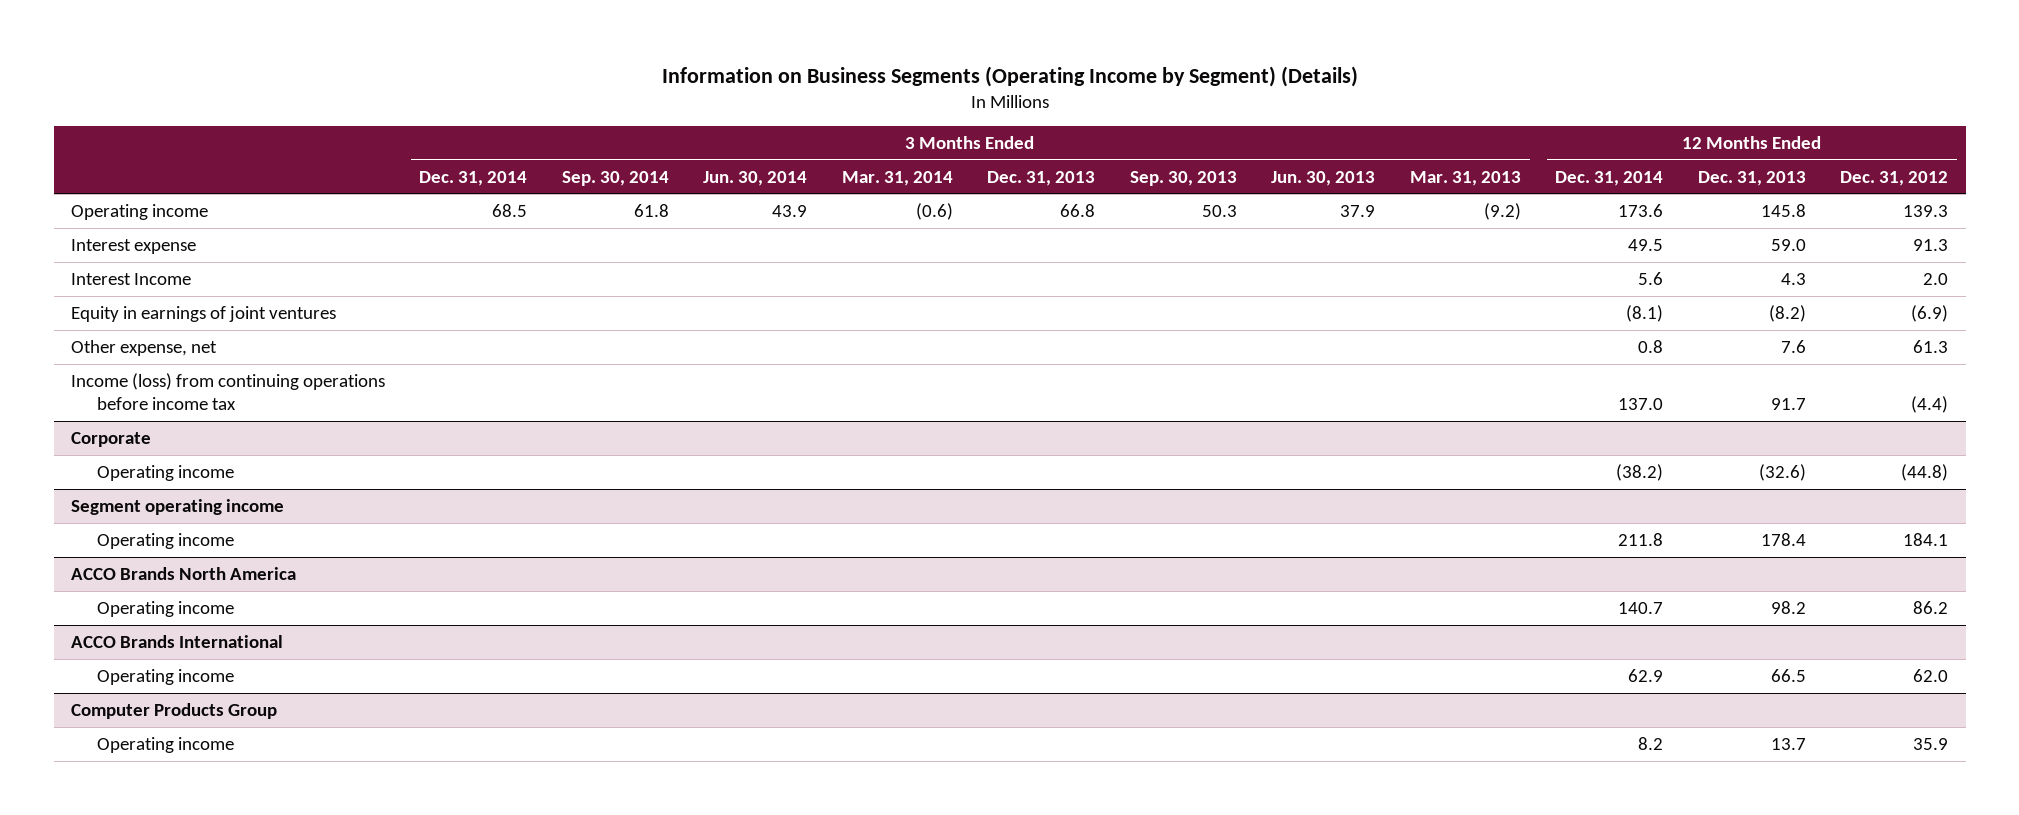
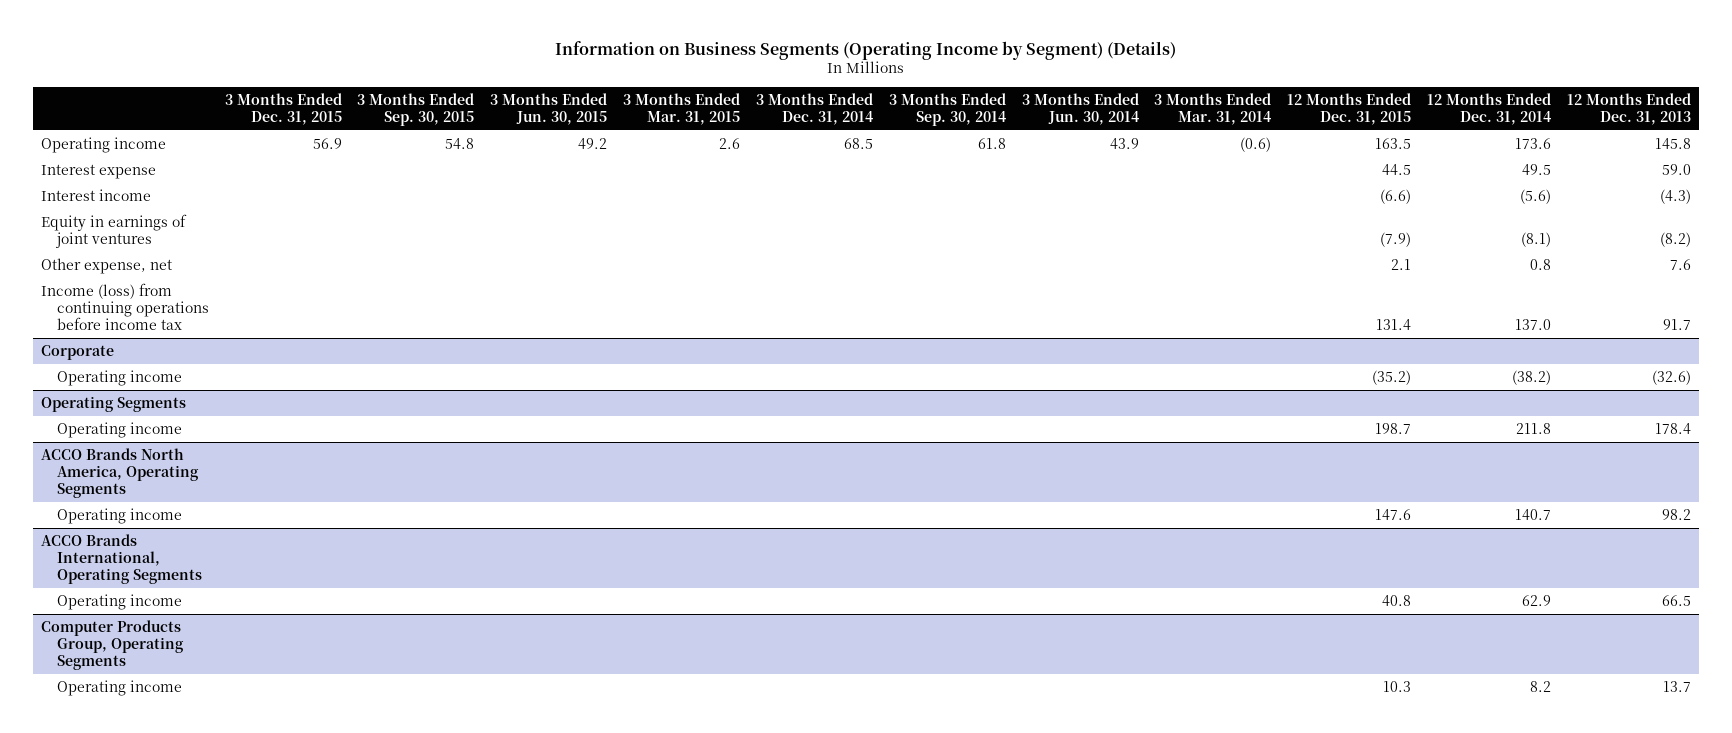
- | 3 Months Ended Dec. 31, 2014 | 3 Months Ended Sep. 30, 2014 | 3 Months Ended Jun. 30, 2014 | 3 Months Ended Mar. 31, 2014 | 3 Months Ended Dec. 31, 2013 | 3 Months Ended Sep. 30, 2013 | 3 Months Ended Jun. 30, 2013 | 3 Months Ended Mar. 31, 2013 | 12 Months Ended Dec. 31, 2014 | 12 Months Ended Dec. 31, 2013 | 12 Months Ended Dec. 31, 2012
+ | 3 Months Ended Dec. 31, 2015 | 3 Months Ended Sep. 30, 2015 | 3 Months Ended Jun. 30, 2015 | 3 Months Ended Mar. 31, 2015 | 3 Months Ended Dec. 31, 2014 | 3 Months Ended Sep. 30, 2014 | 3 Months Ended Jun. 30, 2014 | 3 Months Ended Mar. 31, 2014 | 12 Months Ended Dec. 31, 2015 | 12 Months Ended Dec. 31, 2014 | 12 Months Ended Dec. 31, 2013
- Interest Income | | | | | | | | | 5.6 | 4.3 | 2.0
+ Interest income | | | | | | | | | (6.6) | (5.6) | (4.3)
- Segment operating income
+ Operating Segments
- ACCO Brands North America
+ ACCO Brands North America, Operating Segments
- ACCO Brands International
+ ACCO Brands International, Operating Segments
- Computer Products Group
+ Computer Products Group, Operating Segments

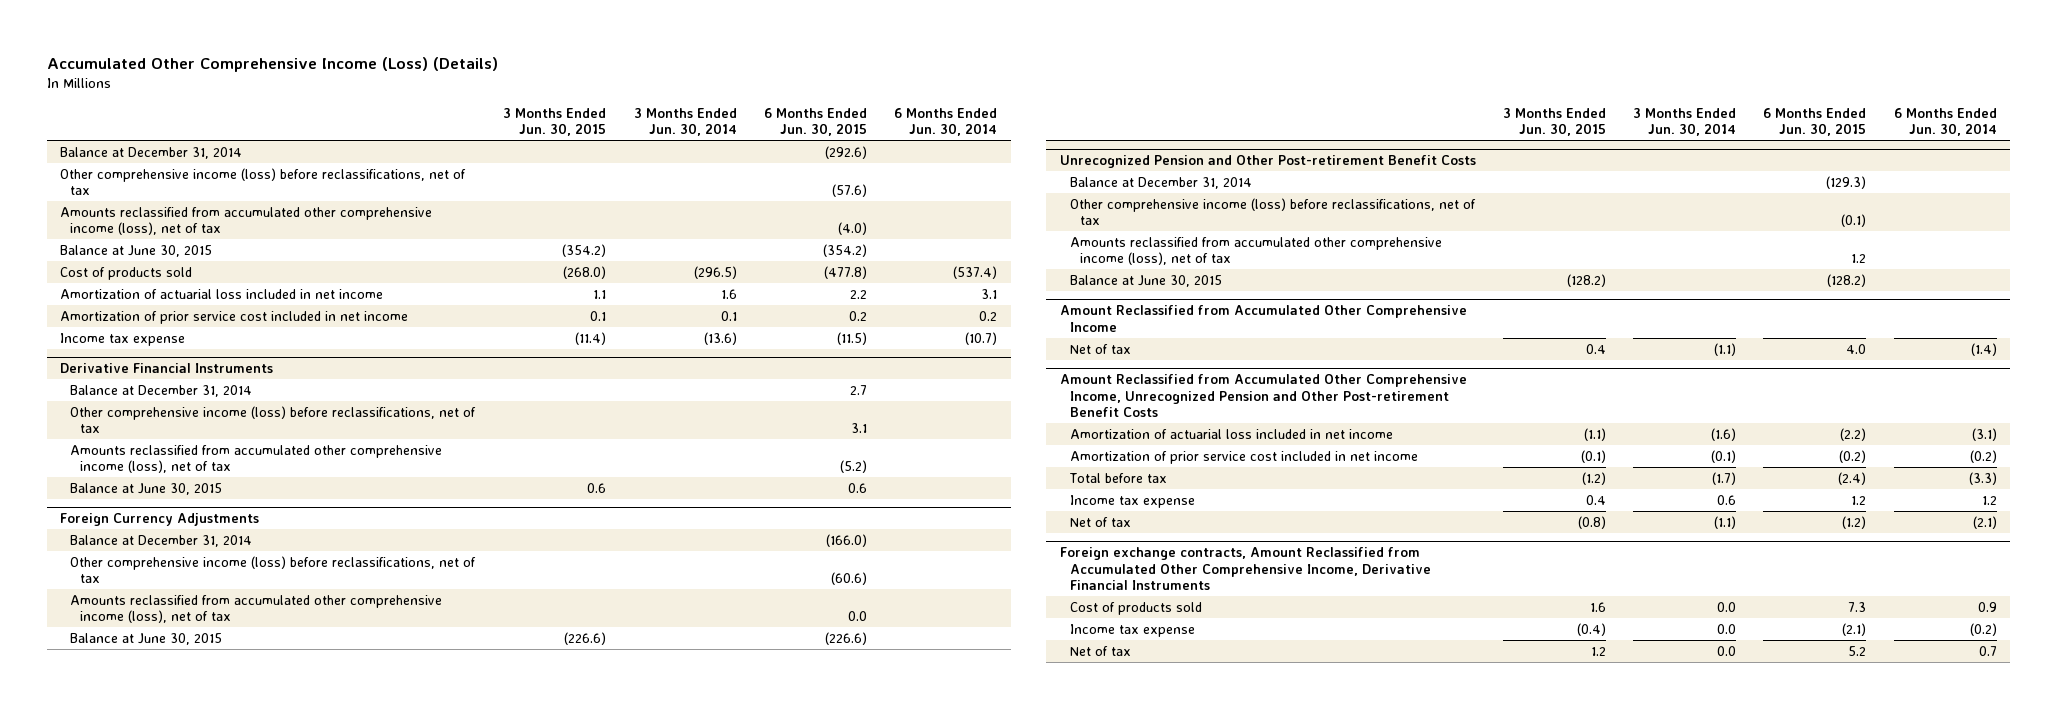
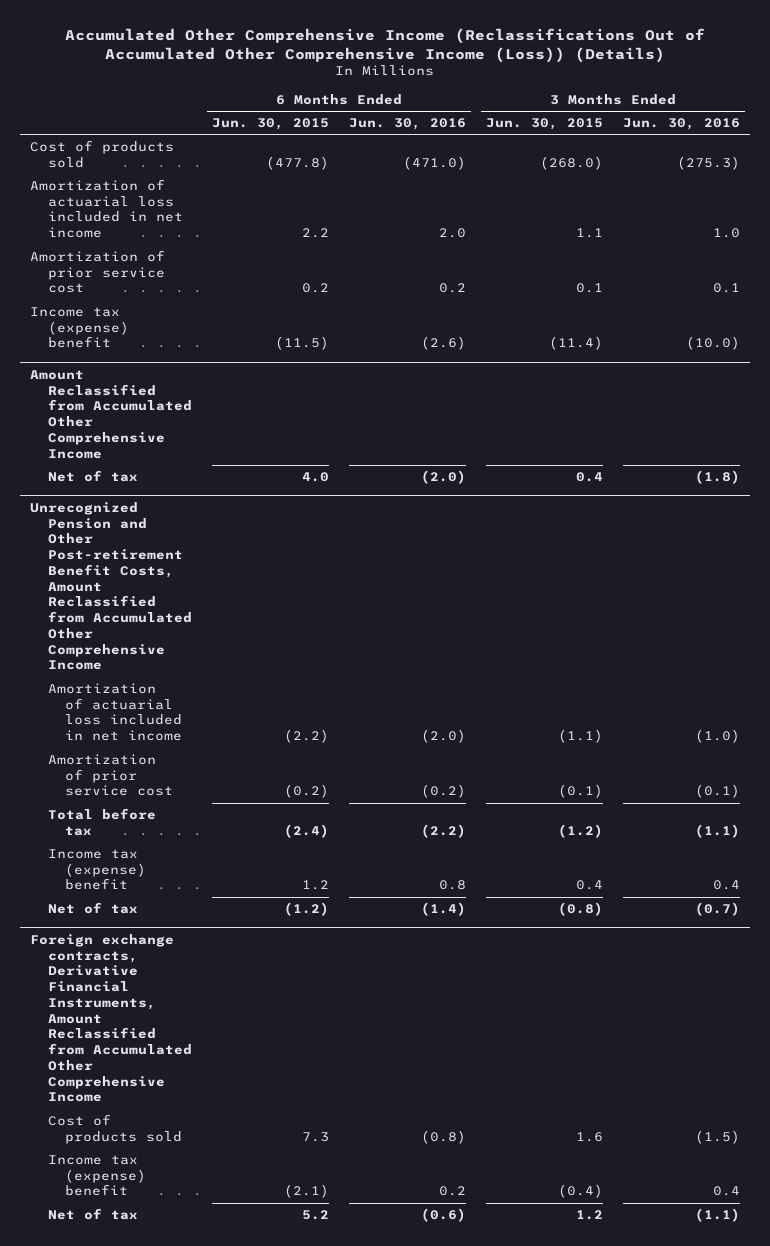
- Accumulated Other Comprehensive Income (Loss) (Details)
+ Accumulated Other Comprehensive Income (Reclassifications Out of Accumulated Other Comprehensive Income (Loss)) (Details)
- | 3 Months Ended Jun. 30, 2015 | 3 Months Ended Jun. 30, 2014 | 6 Months Ended Jun. 30, 2015 | 6 Months Ended Jun. 30, 2014
+ | 6 Months Ended Jun. 30, 2015 | 6 Months Ended Jun. 30, 2016 | 3 Months Ended Jun. 30, 2015 | 3 Months Ended Jun. 30, 2016
- Balance at December 31, 2014 | | | (292.6) |
- Other comprehensive income (loss) before reclassifications, net of tax | | | (57.6) |
- Amounts reclassified from accumulated other comprehensive income (loss), net of tax | | | (4.0) |
- Balance at June 30, 2015 | (354.2) | | (354.2) |
- Amortization of prior service cost included in net income | 0.1 | 0.1 | 0.2 | 0.2
- Income tax expense | (11.4) | (13.6) | (11.5) | (10.7)
- Derivative Financial Instruments
- Balance at December 31, 2014 | | | 2.7 |
- Other comprehensive income (loss) before reclassifications, net of tax | | | 3.1 |
- Amounts reclassified from accumulated other comprehensive income (loss), net of tax | | | (5.2) |
- Balance at June 30, 2015 | 0.6 | | 0.6 |
- Foreign Currency Adjustments
- Balance at December 31, 2014 | | | (166.0) |
- Other comprehensive income (loss) before reclassifications, net of tax | | | (60.6) |
- Amounts reclassified from accumulated other comprehensive income (loss), net of tax | | | 0.0 |
- Balance at June 30, 2015 | (226.6) | | (226.6) |
- Unrecognized Pension and Other Post-retirement Benefit Costs
- Balance at December 31, 2014 | | | (129.3) |
- Other comprehensive income (loss) before reclassifications, net of tax | | | (0.1) |
- Amounts reclassified from accumulated other comprehensive income (loss), net of tax | | | 1.2 |
- Balance at June 30, 2015 | (128.2) | | (128.2) |
+ Amortization of prior service cost | 0.2 | 0.2 | 0.1 | 0.1
+ Income tax (expense) benefit | (11.5) | (2.6) | (11.4) | (10.0)
- Amount Reclassified from Accumulated Other Comprehensive Income, Unrecognized Pension and Other Post-retirement Benefit Costs
+ Unrecognized Pension and Other Post-retirement Benefit Costs, Amount Reclassified from Accumulated Other Comprehensive Income
- Amortization of prior service cost included in net income | (0.1) | (0.1) | (0.2) | (0.2)
+ Amortization of prior service cost | (0.2) | (0.2) | (0.1) | (0.1)
- Income tax expense | 0.4 | 0.6 | 1.2 | 1.2
+ Income tax (expense) benefit | 1.2 | 0.8 | 0.4 | 0.4
- Foreign exchange contracts, Amount Reclassified from Accumulated Other Comprehensive Income, Derivative Financial Instruments
+ Foreign exchange contracts, Derivative Financial Instruments, Amount Reclassified from Accumulated Other Comprehensive Income
- Income tax expense | (0.4) | 0.0 | (2.1) | (0.2)
+ Income tax (expense) benefit | (2.1) | 0.2 | (0.4) | 0.4

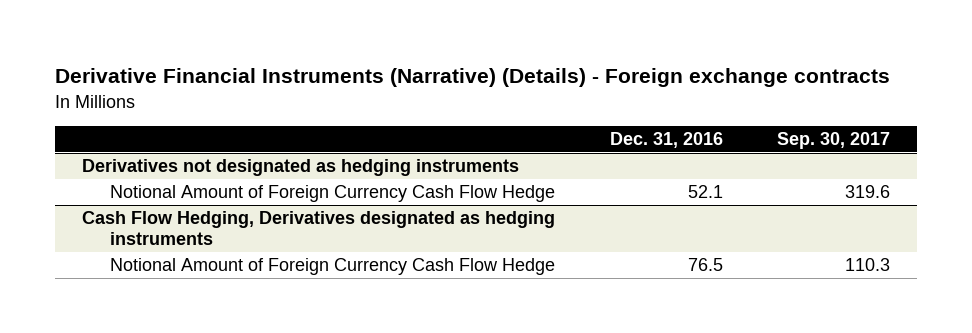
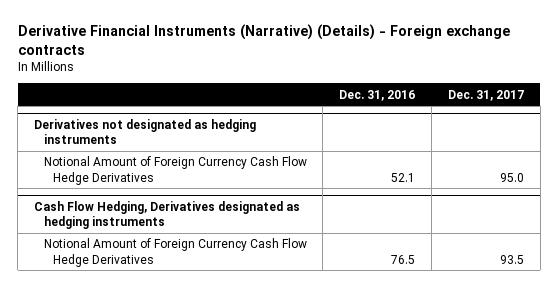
- | Dec. 31, 2016 | Sep. 30, 2017
+ | Dec. 31, 2016 | Dec. 31, 2017
@ Derivatives not designated as hedging instruments
- Notional Amount of Foreign Currency Cash Flow Hedge | 52.1 | 319.6
+ Notional Amount of Foreign Currency Cash Flow Hedge Derivatives | 52.1 | 95.0
@ Cash Flow Hedging, Derivatives designated as hedging instruments
- Notional Amount of Foreign Currency Cash Flow Hedge | 76.5 | 110.3
+ Notional Amount of Foreign Currency Cash Flow Hedge Derivatives | 76.5 | 93.5

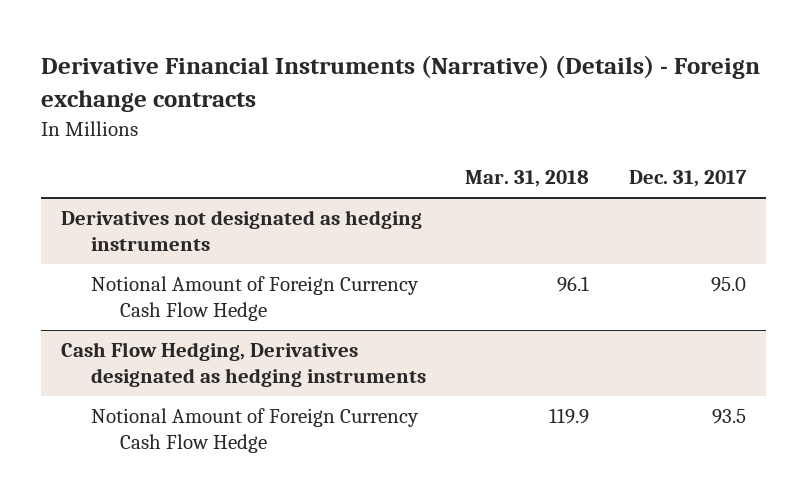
- | Dec. 31, 2016 | Dec. 31, 2017
+ | Mar. 31, 2018 | Dec. 31, 2017
@ Derivatives not designated as hedging instruments
- Notional Amount of Foreign Currency Cash Flow Hedge Derivatives | 52.1 | 95.0
+ Notional Amount of Foreign Currency Cash Flow Hedge | 96.1 | 95.0
@ Cash Flow Hedging, Derivatives designated as hedging instruments
- Notional Amount of Foreign Currency Cash Flow Hedge Derivatives | 76.5 | 93.5
+ Notional Amount of Foreign Currency Cash Flow Hedge | 119.9 | 93.5

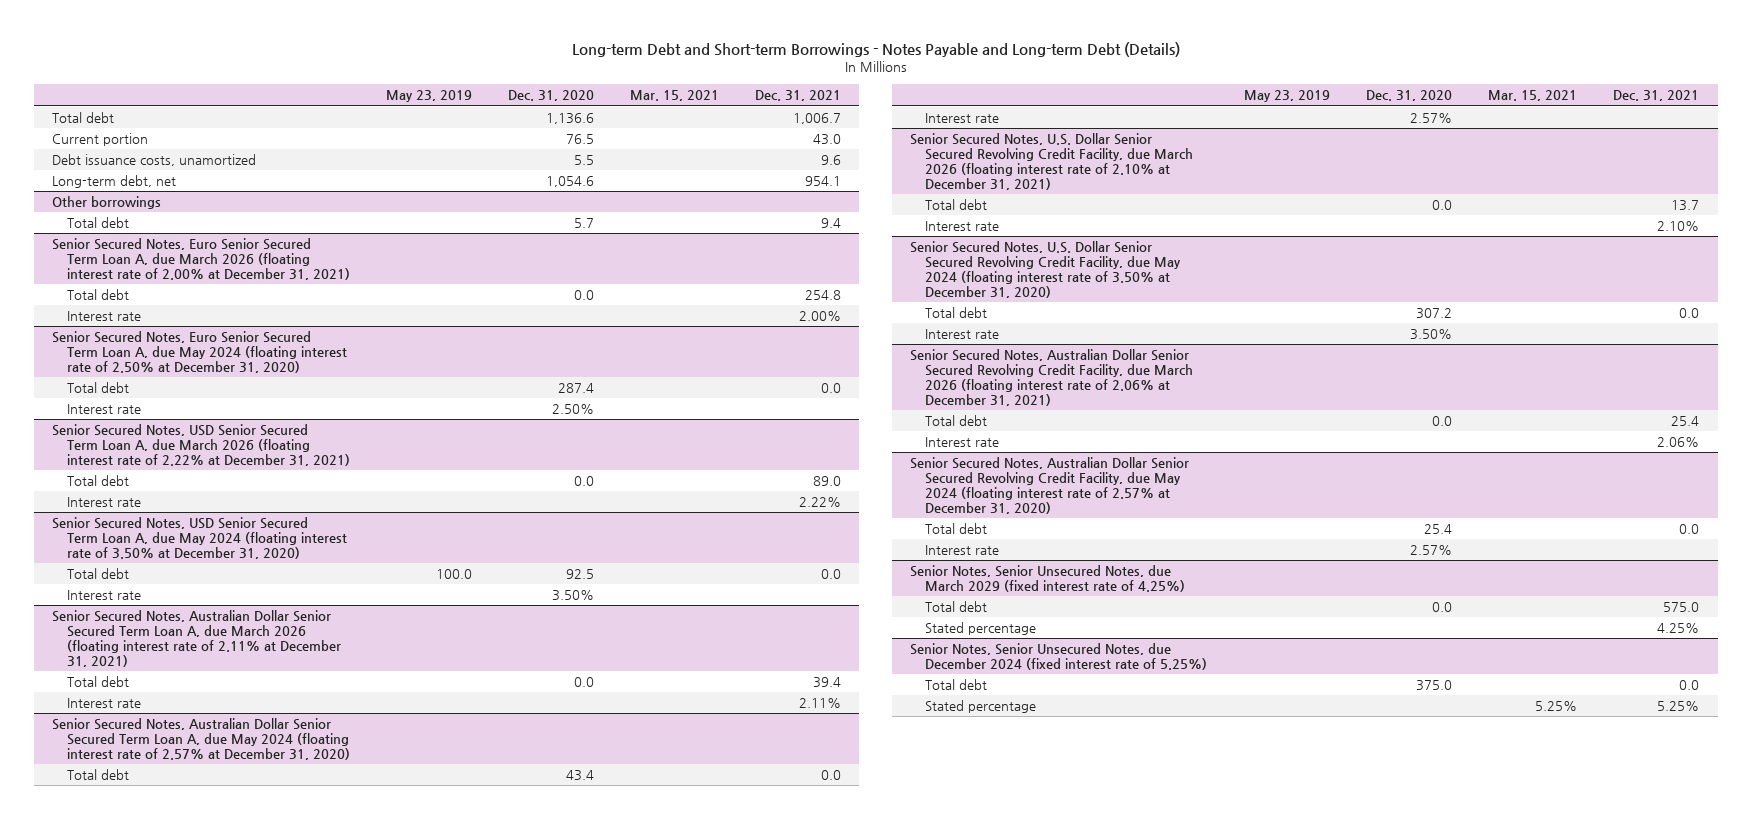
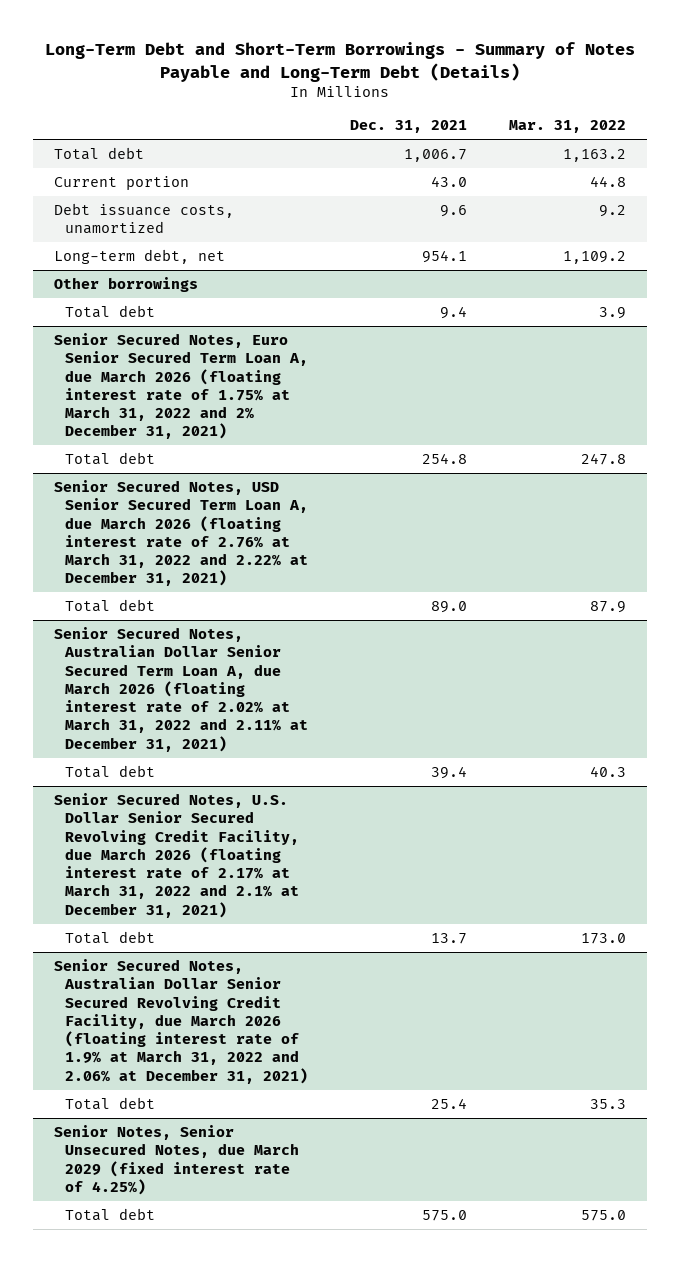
- Long-term Debt and Short-term Borrowings - Notes Payable and Long-term Debt (Details)
+ Long-Term Debt and Short-Term Borrowings - Summary of Notes Payable and Long-Term Debt (Details)
- | May 23, 2019 | Dec. 31, 2020 | Mar. 15, 2021 | Dec. 31, 2021
+ | Dec. 31, 2021 | Mar. 31, 2022
- Senior Secured Notes, Euro Senior Secured Term Loan A, due March 2026 (floating interest rate of 2.00% at December 31, 2021)
+ Senior Secured Notes, Euro Senior Secured Term Loan A, due March 2026 (floating interest rate of 1.75% at March 31, 2022 and 2% December 31, 2021)
- Interest rate | | | | 2.00%
- Senior Secured Notes, Euro Senior Secured Term Loan A, due May 2024 (floating interest rate of 2.50% at December 31, 2020)
- Total debt | | 287.4 | | 0.0
- Interest rate | | 2.50% | |
- Senior Secured Notes, USD Senior Secured Term Loan A, due March 2026 (floating interest rate of 2.22% at December 31, 2021)
+ Senior Secured Notes, USD Senior Secured Term Loan A, due March 2026 (floating interest rate of 2.76% at March 31, 2022 and 2.22% at December 31, 2021)
- Interest rate | | | | 2.22%
- Senior Secured Notes, USD Senior Secured Term Loan A, due May 2024 (floating interest rate of 3.50% at December 31, 2020)
- Total debt | 100.0 | 92.5 | | 0.0
- Interest rate | | 3.50% | |
- Senior Secured Notes, Australian Dollar Senior Secured Term Loan A, due March 2026 (floating interest rate of 2.11% at December 31, 2021)
+ Senior Secured Notes, Australian Dollar Senior Secured Term Loan A, due March 2026 (floating interest rate of 2.02% at March 31, 2022 and 2.11% at December 31, 2021)
- Interest rate | | | | 2.11%
- Senior Secured Notes, Australian Dollar Senior Secured Term Loan A, due May 2024 (floating interest rate of 2.57% at December 31, 2020)
- Total debt | | 43.4 | | 0.0
- Interest rate | | 2.57% | |
- Senior Secured Notes, U.S. Dollar Senior Secured Revolving Credit Facility, due March 2026 (floating interest rate of 2.10% at December 31, 2021)
+ Senior Secured Notes, U.S. Dollar Senior Secured Revolving Credit Facility, due March 2026 (floating interest rate of 2.17% at March 31, 2022 and 2.1% at December 31, 2021)
- Interest rate | | | | 2.10%
- Senior Secured Notes, U.S. Dollar Senior Secured Revolving Credit Facility, due May 2024 (floating interest rate of 3.50% at December 31, 2020)
- Total debt | | 307.2 | | 0.0
- Interest rate | | 3.50% | |
- Senior Secured Notes, Australian Dollar Senior Secured Revolving Credit Facility, due March 2026 (floating interest rate of 2.06% at December 31, 2021)
+ Senior Secured Notes, Australian Dollar Senior Secured Revolving Credit Facility, due March 2026 (floating interest rate of 1.9% at March 31, 2022 and 2.06% at December 31, 2021)
- Interest rate | | | | 2.06%
- Senior Secured Notes, Australian Dollar Senior Secured Revolving Credit Facility, due May 2024 (floating interest rate of 2.57% at December 31, 2020)
- Total debt | | 25.4 | | 0.0
- Interest rate | | 2.57% | |
@ Senior Notes, Senior Unsecured Notes, due March 2029 (fixed interest rate of 4.25%)
- Stated percentage | | | | 4.25%
- Senior Notes, Senior Unsecured Notes, due December 2024 (fixed interest rate of 5.25%)
- Total debt | | 375.0 | | 0.0
- Stated percentage | | | 5.25% | 5.25%

